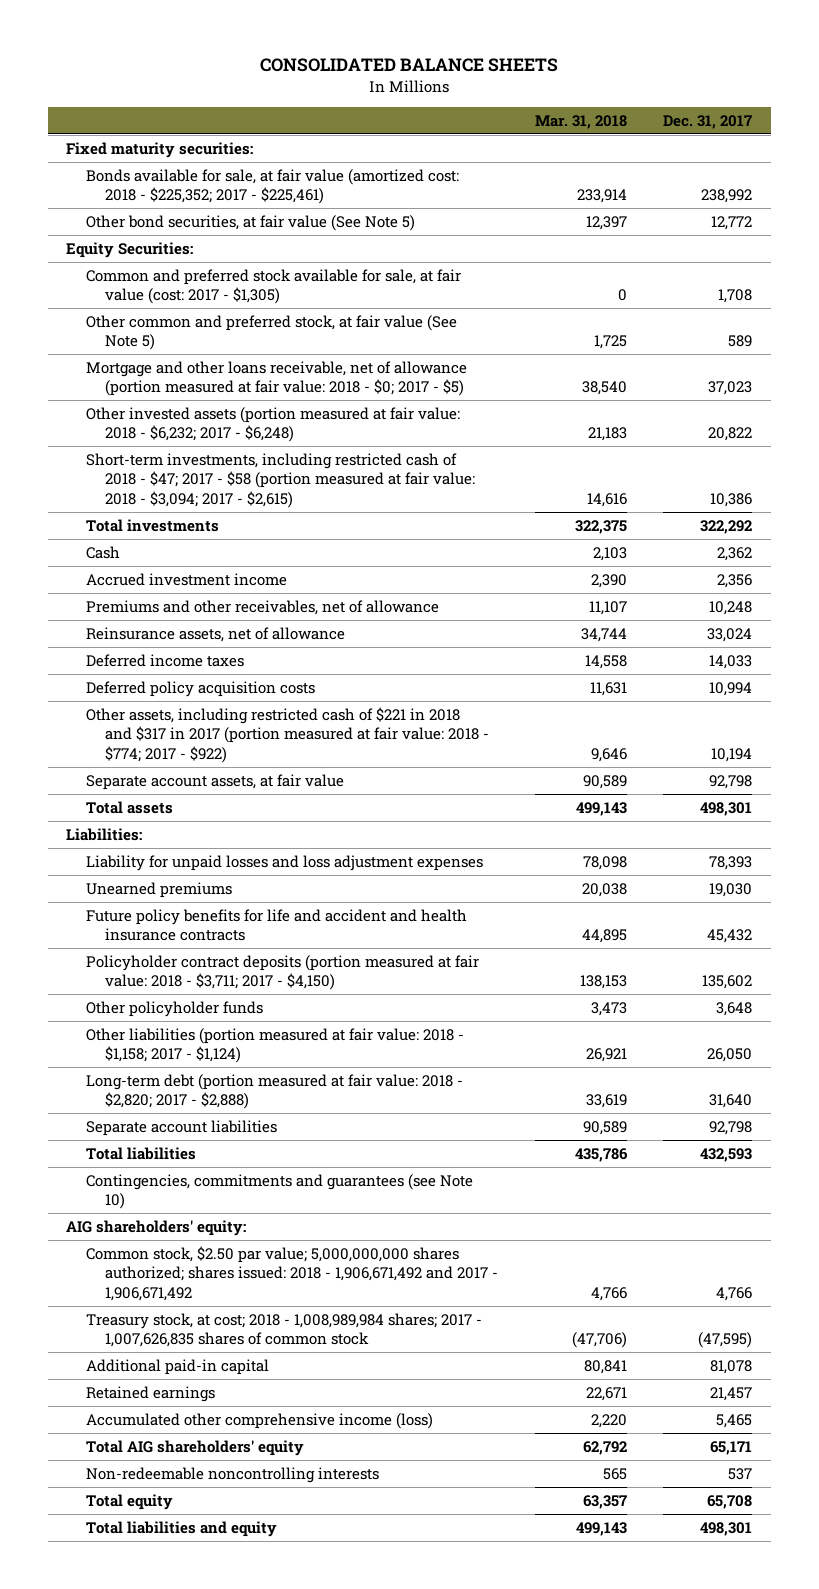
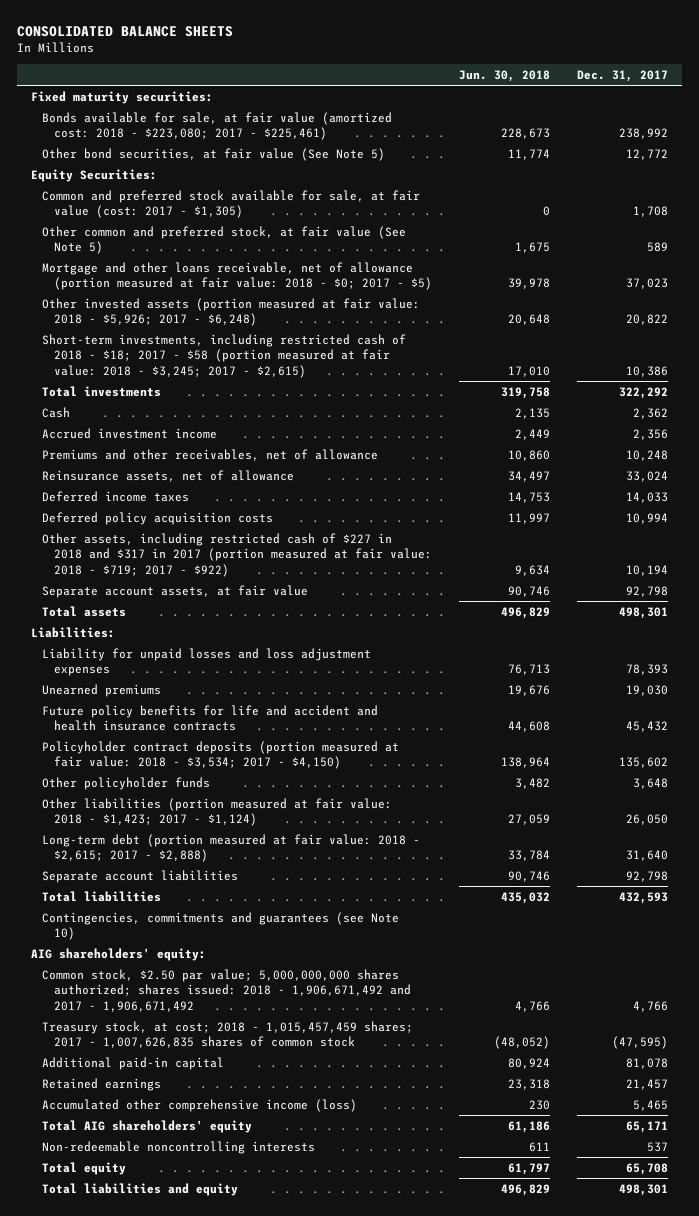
- | Mar. 31, 2018 | Dec. 31, 2017
+ | Jun. 30, 2018 | Dec. 31, 2017
- Bonds available for sale, at fair value (amortized cost: 2018 - $225,352; 2017 - $225,461) | 233,914 | 238,992
+ Bonds available for sale, at fair value (amortized cost: 2018 - $223,080; 2017 - $225,461) | 228,673 | 238,992
- Other invested assets (portion measured at fair value: 2018 - $6,232; 2017 - $6,248) | 21,183 | 20,822
- Short-term investments, including restricted cash of 2018 - $47; 2017 - $58 (portion measured at fair value: 2018 - $3,094; 2017 - $2,615) | 14,616 | 10,386
+ Other invested assets (portion measured at fair value: 2018 - $5,926; 2017 - $6,248) | 20,648 | 20,822
+ Short-term investments, including restricted cash of 2018 - $18; 2017 - $58 (portion measured at fair value: 2018 - $3,245; 2017 - $2,615) | 17,010 | 10,386
- Other assets, including restricted cash of $221 in 2018 and $317 in 2017 (portion measured at fair value: 2018 - $774; 2017 - $922) | 9,646 | 10,194
+ Other assets, including restricted cash of $227 in 2018 and $317 in 2017 (portion measured at fair value: 2018 - $719; 2017 - $922) | 9,634 | 10,194
- Policyholder contract deposits (portion measured at fair value: 2018 - $3,711; 2017 - $4,150) | 138,153 | 135,602
+ Policyholder contract deposits (portion measured at fair value: 2018 - $3,534; 2017 - $4,150) | 138,964 | 135,602
- Other liabilities (portion measured at fair value: 2018 - $1,158; 2017 - $1,124) | 26,921 | 26,050
- Long-term debt (portion measured at fair value: 2018 - $2,820; 2017 - $2,888) | 33,619 | 31,640
+ Other liabilities (portion measured at fair value: 2018 - $1,423; 2017 - $1,124) | 27,059 | 26,050
+ Long-term debt (portion measured at fair value: 2018 - $2,615; 2017 - $2,888) | 33,784 | 31,640
- Treasury stock, at cost; 2018 - 1,008,989,984 shares; 2017 - 1,007,626,835 shares of common stock | (47,706) | (47,595)
+ Treasury stock, at cost; 2018 - 1,015,457,459 shares; 2017 - 1,007,626,835 shares of common stock | (48,052) | (47,595)

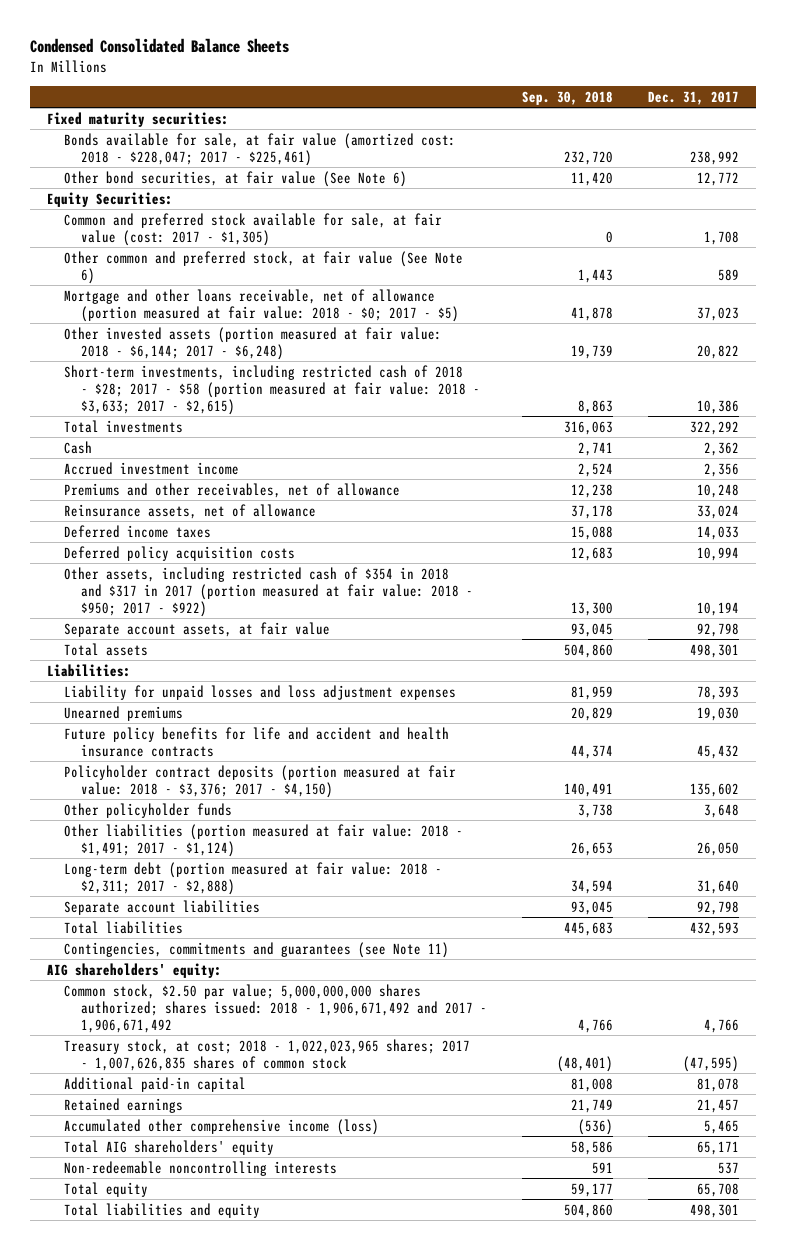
- CONSOLIDATED BALANCE SHEETS
+ Condensed Consolidated Balance Sheets
- | Jun. 30, 2018 | Dec. 31, 2017
+ | Sep. 30, 2018 | Dec. 31, 2017
- Bonds available for sale, at fair value (amortized cost: 2018 - $223,080; 2017 - $225,461) | 228,673 | 238,992
- Other bond securities, at fair value (See Note 5) | 11,774 | 12,772
+ Bonds available for sale, at fair value (amortized cost: 2018 - $228,047; 2017 - $225,461) | 232,720 | 238,992
+ Other bond securities, at fair value (See Note 6) | 11,420 | 12,772
- Other common and preferred stock, at fair value (See Note 5) | 1,675 | 589
+ Other common and preferred stock, at fair value (See Note 6) | 1,443 | 589
- Other invested assets (portion measured at fair value: 2018 - $5,926; 2017 - $6,248) | 20,648 | 20,822
- Short-term investments, including restricted cash of 2018 - $18; 2017 - $58 (portion measured at fair value: 2018 - $3,245; 2017 - $2,615) | 17,010 | 10,386
+ Other invested assets (portion measured at fair value: 2018 - $6,144; 2017 - $6,248) | 19,739 | 20,822
+ Short-term investments, including restricted cash of 2018 - $28; 2017 - $58 (portion measured at fair value: 2018 - $3,633; 2017 - $2,615) | 8,863 | 10,386
- Other assets, including restricted cash of $227 in 2018 and $317 in 2017 (portion measured at fair value: 2018 - $719; 2017 - $922) | 9,634 | 10,194
+ Other assets, including restricted cash of $354 in 2018 and $317 in 2017 (portion measured at fair value: 2018 - $950; 2017 - $922) | 13,300 | 10,194
- Policyholder contract deposits (portion measured at fair value: 2018 - $3,534; 2017 - $4,150) | 138,964 | 135,602
+ Policyholder contract deposits (portion measured at fair value: 2018 - $3,376; 2017 - $4,150) | 140,491 | 135,602
- Other liabilities (portion measured at fair value: 2018 - $1,423; 2017 - $1,124) | 27,059 | 26,050
- Long-term debt (portion measured at fair value: 2018 - $2,615; 2017 - $2,888) | 33,784 | 31,640
+ Other liabilities (portion measured at fair value: 2018 - $1,491; 2017 - $1,124) | 26,653 | 26,050
+ Long-term debt (portion measured at fair value: 2018 - $2,311; 2017 - $2,888) | 34,594 | 31,640
- Contingencies, commitments and guarantees (see Note 10)
+ Contingencies, commitments and guarantees (see Note 11)
- Treasury stock, at cost; 2018 - 1,015,457,459 shares; 2017 - 1,007,626,835 shares of common stock | (48,052) | (47,595)
+ Treasury stock, at cost; 2018 - 1,022,023,965 shares; 2017 - 1,007,626,835 shares of common stock | (48,401) | (47,595)

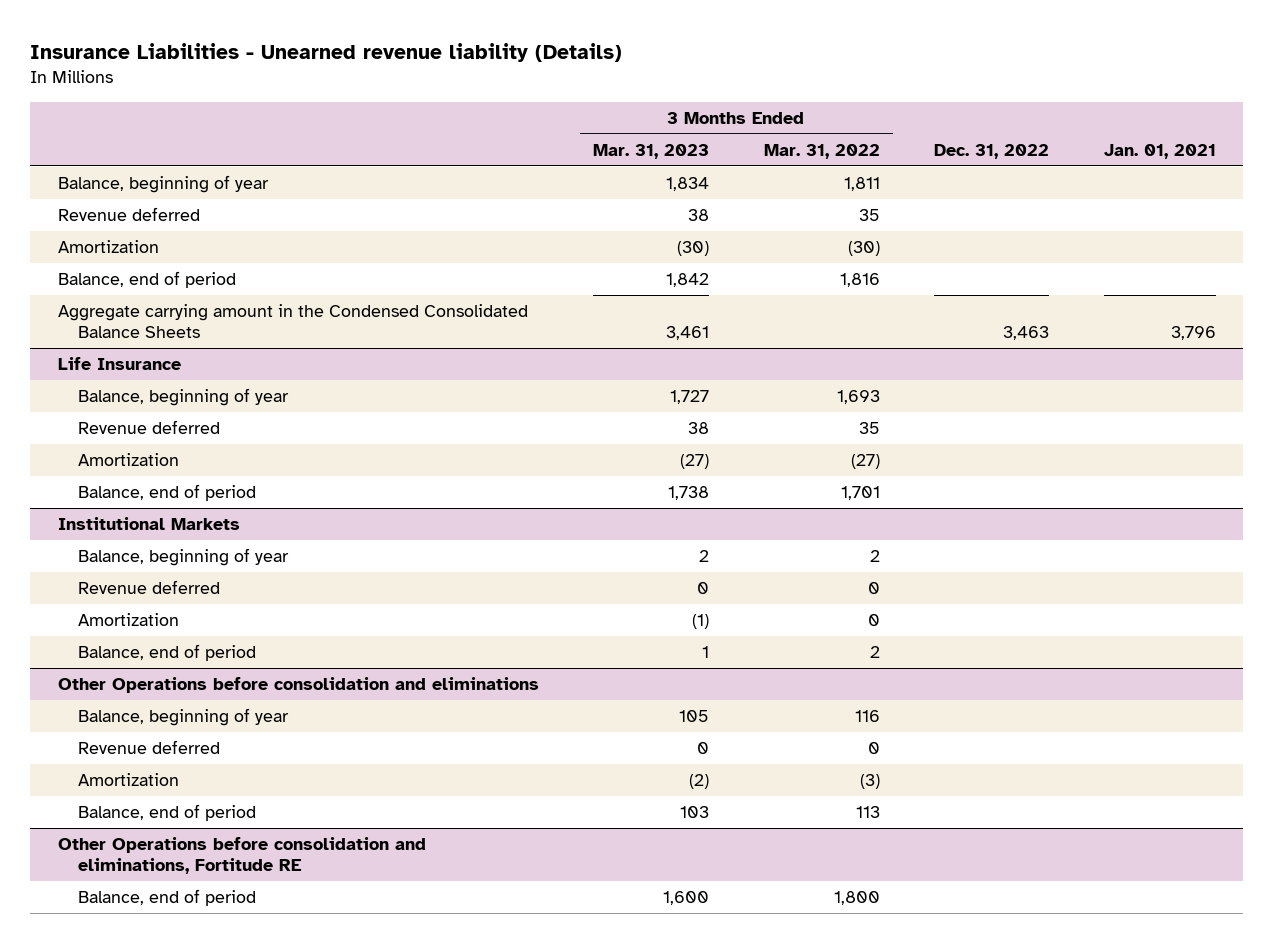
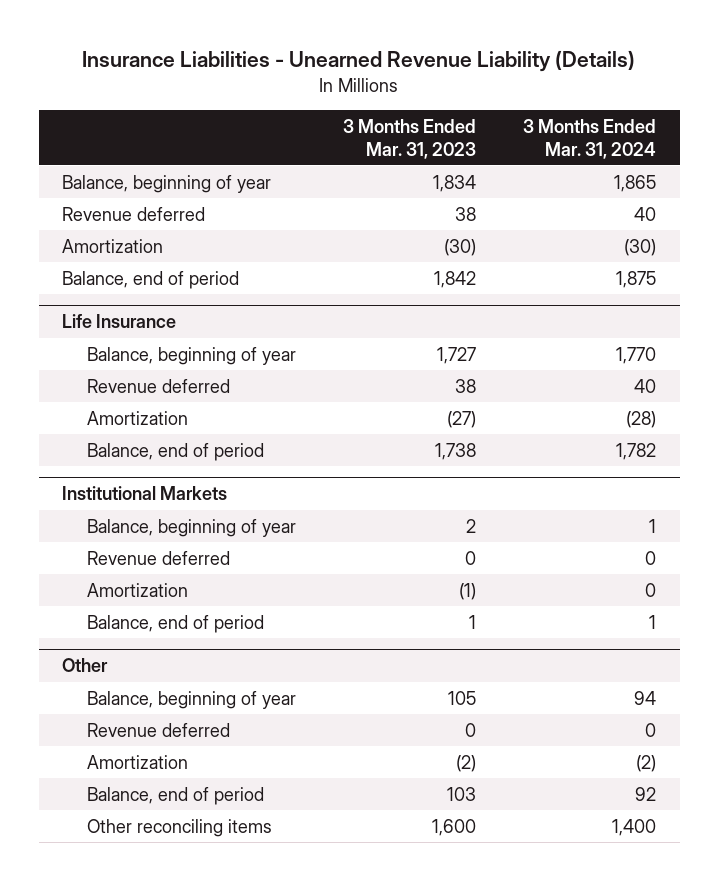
- Insurance Liabilities - Unearned revenue liability (Details)
+ Insurance Liabilities - Unearned Revenue Liability (Details)
- | 3 Months Ended Mar. 31, 2023 | 3 Months Ended Mar. 31, 2022 | Dec. 31, 2022 | Jan. 01, 2021
+ | 3 Months Ended Mar. 31, 2023 | 3 Months Ended Mar. 31, 2024
- Aggregate carrying amount in the Condensed Consolidated Balance Sheets | 3,461 | | 3,463 | 3,796
- Other Operations before consolidation and eliminations
+ Other
- Other Operations before consolidation and eliminations, Fortitude RE
- Balance, end of period | 1,600 | 1,800 | |
+ Other reconciling items | 1,600 | 1,400

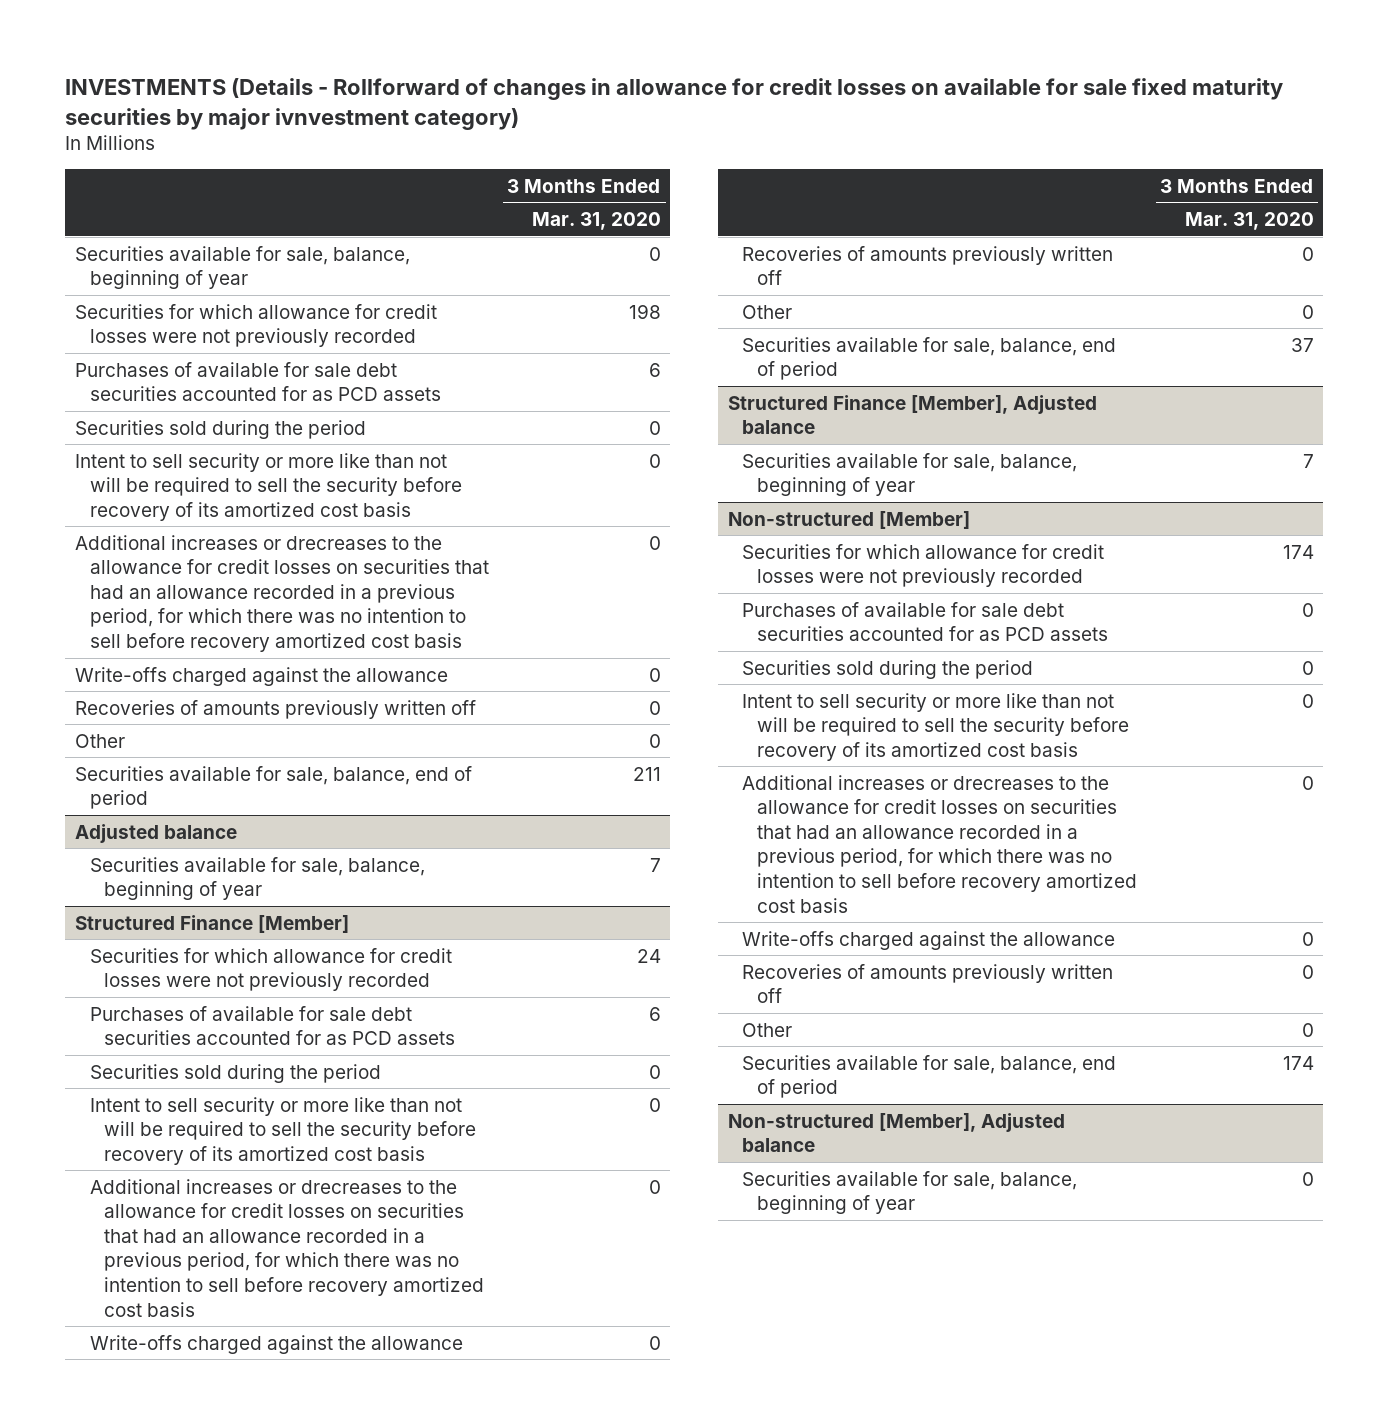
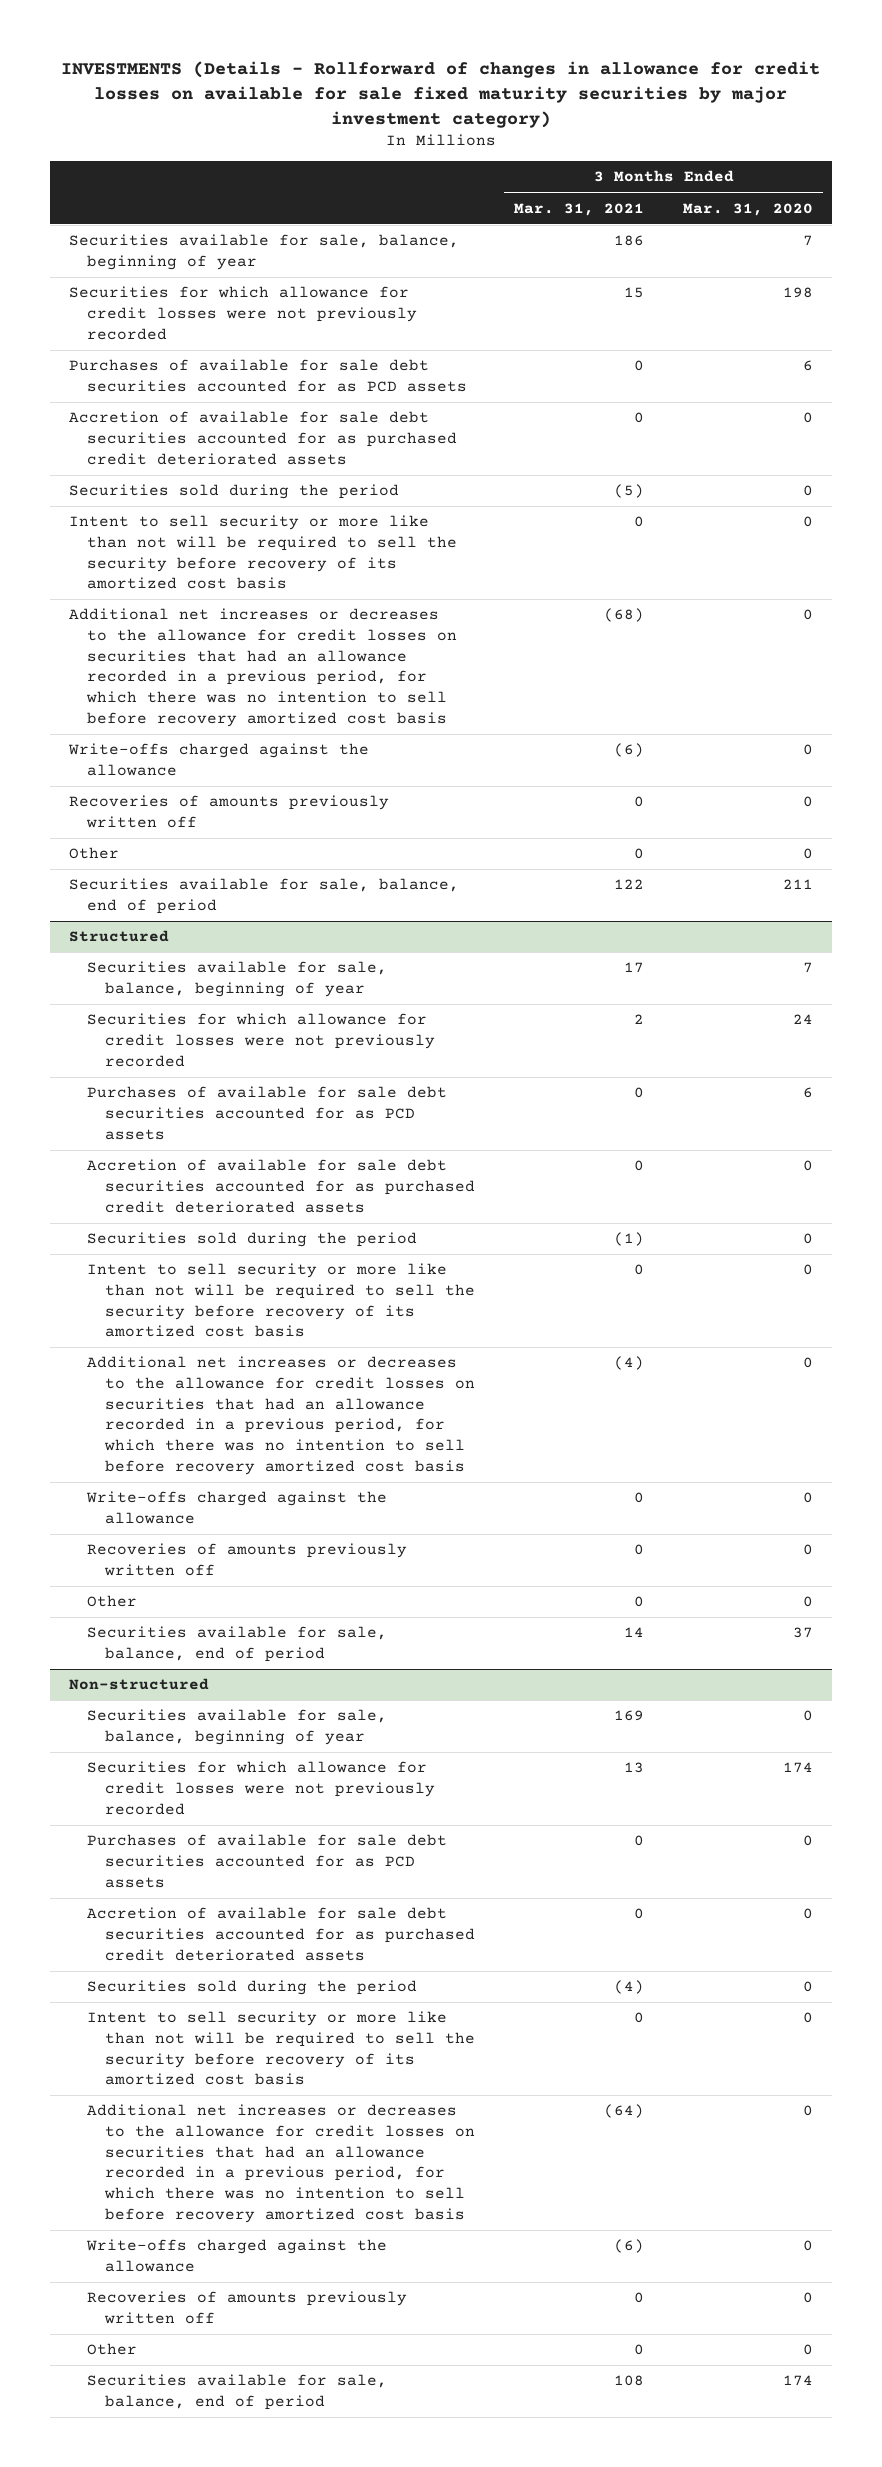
- INVESTMENTS (Details - Rollforward of changes in allowance for credit losses on available for sale fixed maturity securities by major ivnvestment category)
+ INVESTMENTS (Details - Rollforward of changes in allowance for credit losses on available for sale fixed maturity securities by major investment category)
- | 3 Months Ended Mar. 31, 2020
+ | 3 Months Ended Mar. 31, 2021 | 3 Months Ended Mar. 31, 2020
- Securities available for sale, balance, beginning of year | 0
+ Securities available for sale, balance, beginning of year | 186 | 7
+ Accretion of available for sale debt securities accounted for as purchased credit deteriorated assets | 0 | 0
- Additional increases or drecreases to the allowance for credit losses on securities that had an allowance recorded in a previous period, for which there was no intention to sell before recovery amortized cost basis | 0
+ Additional net increases or decreases to the allowance for credit losses on securities that had an allowance recorded in a previous period, for which there was no intention to sell before recovery amortized cost basis | (68) | 0
- Adjusted balance
+ Structured
- Structured Finance [Member]
+ Accretion of available for sale debt securities accounted for as purchased credit deteriorated assets | 0 | 0
- Additional increases or drecreases to the allowance for credit losses on securities that had an allowance recorded in a previous period, for which there was no intention to sell before recovery amortized cost basis | 0
+ Additional net increases or decreases to the allowance for credit losses on securities that had an allowance recorded in a previous period, for which there was no intention to sell before recovery amortized cost basis | (4) | 0
- Structured Finance [Member], Adjusted balance
- Securities available for sale, balance, beginning of year | 7
- Non-structured [Member]
+ Non-structured
+ Securities available for sale, balance, beginning of year | 169 | 0
+ Accretion of available for sale debt securities accounted for as purchased credit deteriorated assets | 0 | 0
- Additional increases or drecreases to the allowance for credit losses on securities that had an allowance recorded in a previous period, for which there was no intention to sell before recovery amortized cost basis | 0
+ Additional net increases or decreases to the allowance for credit losses on securities that had an allowance recorded in a previous period, for which there was no intention to sell before recovery amortized cost basis | (64) | 0
- Non-structured [Member], Adjusted balance
- Securities available for sale, balance, beginning of year | 0

